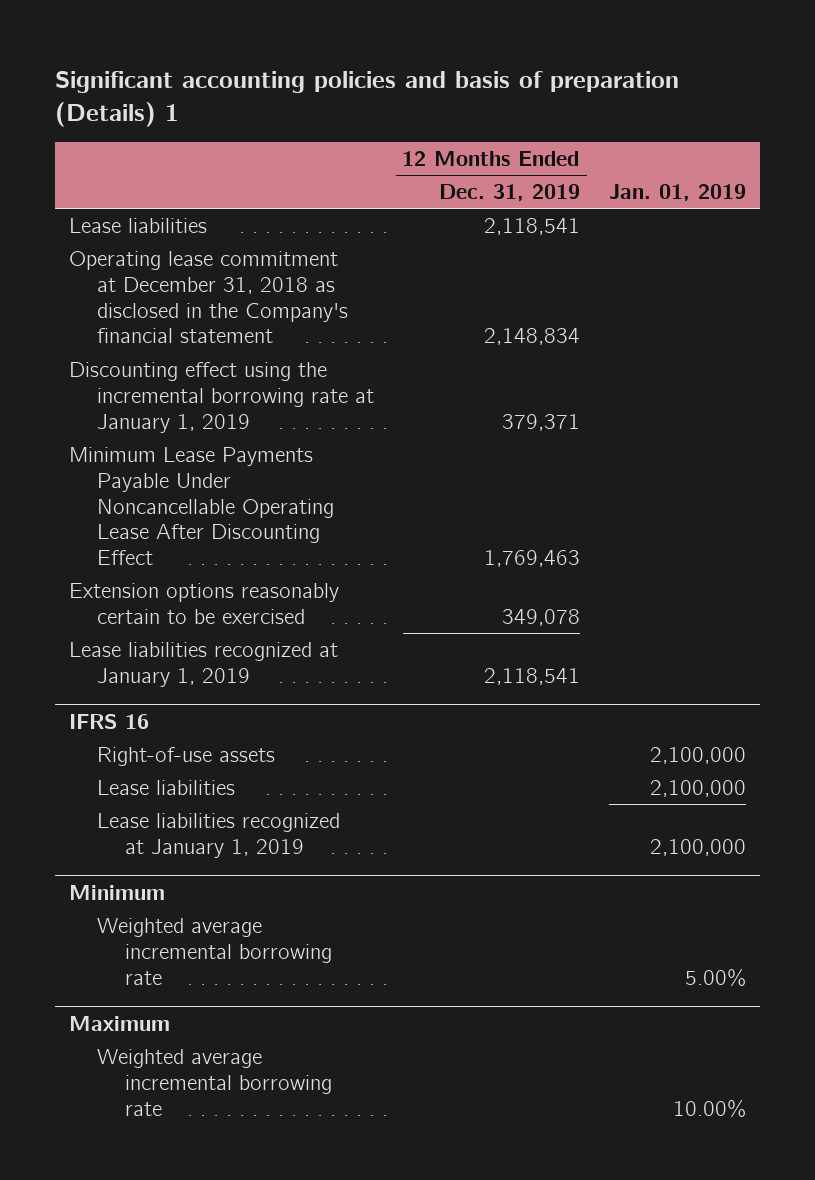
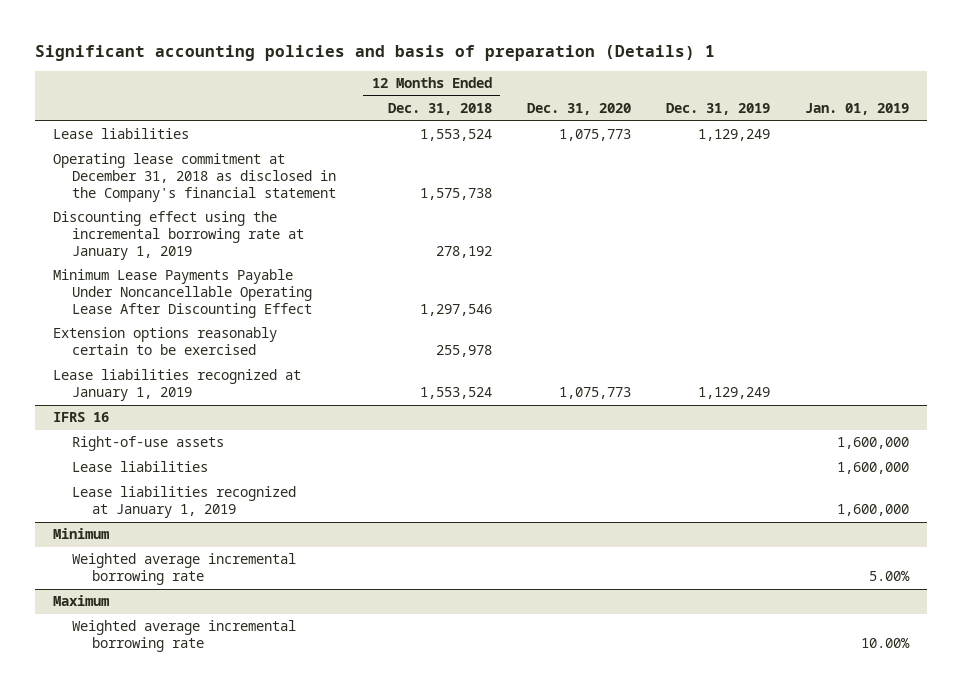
- | 12 Months Ended Dec. 31, 2019 | Jan. 01, 2019
+ | 12 Months Ended Dec. 31, 2018 | Dec. 31, 2020 | Dec. 31, 2019 | Jan. 01, 2019
@ IFRS 16
- Right-of-use assets | | 2,100,000
- Lease liabilities | | 2,100,000
- Lease liabilities recognized at January 1, 2019 | | 2,100,000
+ Right-of-use assets | | | | 1,600,000
+ Lease liabilities | | | | 1,600,000
+ Lease liabilities recognized at January 1, 2019 | | | | 1,600,000

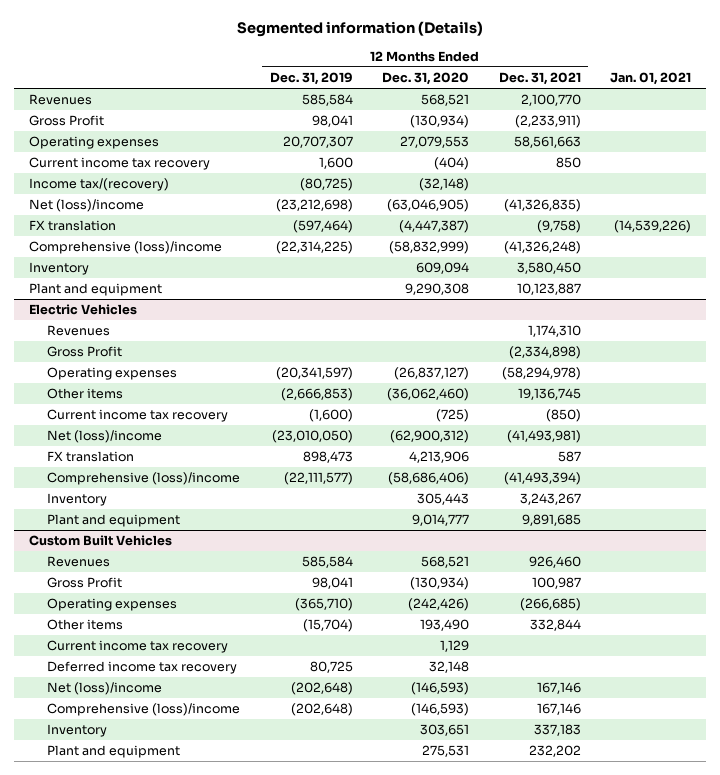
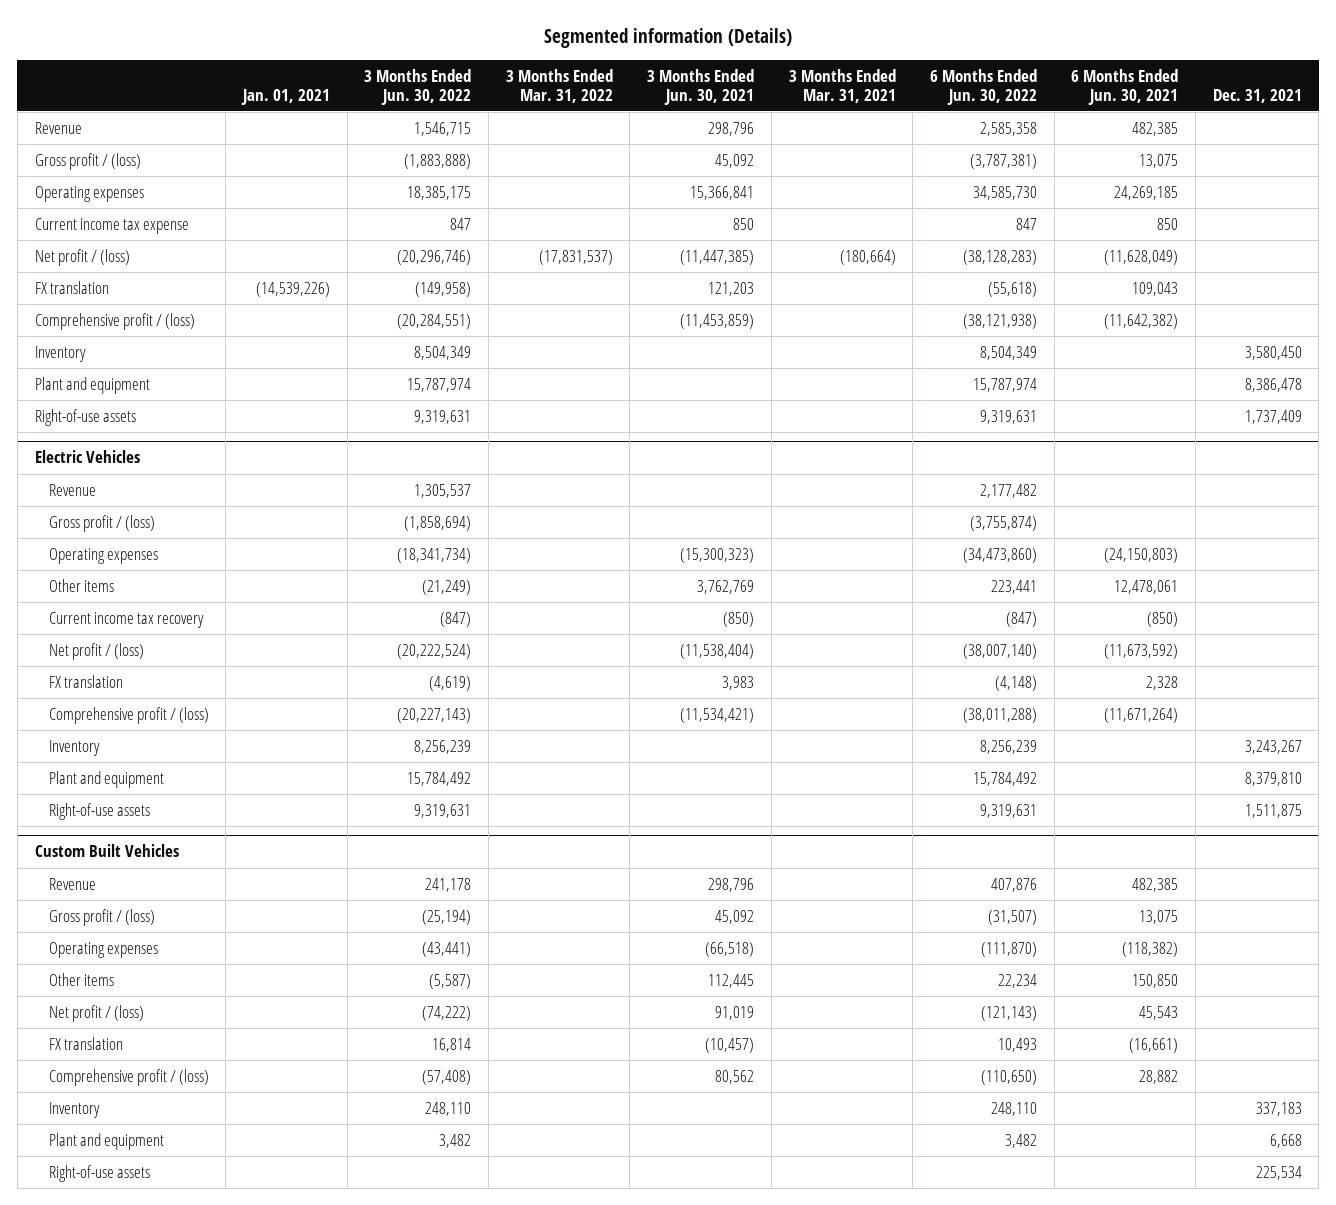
- | 12 Months Ended Dec. 31, 2019 | 12 Months Ended Dec. 31, 2020 | 12 Months Ended Dec. 31, 2021 | Jan. 01, 2021
+ | Jan. 01, 2021 | 3 Months Ended Jun. 30, 2022 | 3 Months Ended Mar. 31, 2022 | 3 Months Ended Jun. 30, 2021 | 3 Months Ended Mar. 31, 2021 | 6 Months Ended Jun. 30, 2022 | 6 Months Ended Jun. 30, 2021 | Dec. 31, 2021
- Revenues | 585,584 | 568,521 | 2,100,770 |
- Gross Profit | 98,041 | (130,934) | (2,233,911) |
+ Revenue | | 1,546,715 | | 298,796 | | 2,585,358 | 482,385 |
+ Gross profit / (loss) | | (1,883,888) | | 45,092 | | (3,787,381) | 13,075 |
- Current income tax recovery | 1,600 | (404) | 850 |
- Income tax/(recovery) | (80,725) | (32,148) | |
- Net (loss)/income | (23,212,698) | (63,046,905) | (41,326,835) |
+ Current income tax expense | | 847 | | 850 | | 847 | 850 |
+ Net profit / (loss) | | (20,296,746) | (17,831,537) | (11,447,385) | (180,664) | (38,128,283) | (11,628,049) |
- Comprehensive (loss)/income | (22,314,225) | (58,832,999) | (41,326,248) |
+ Comprehensive profit / (loss) | | (20,284,551) | | (11,453,859) | | (38,121,938) | (11,642,382) |
+ Right-of-use assets | | 9,319,631 | | | | 9,319,631 | | 1,737,409
@ Electric Vehicles
- Revenues | | | 1,174,310 |
- Gross Profit | | | (2,334,898) |
+ Revenue | | 1,305,537 | | | | 2,177,482 | |
+ Gross profit / (loss) | | (1,858,694) | | | | (3,755,874) | |
- Net (loss)/income | (23,010,050) | (62,900,312) | (41,493,981) |
+ Net profit / (loss) | | (20,222,524) | | (11,538,404) | | (38,007,140) | (11,673,592) |
- Comprehensive (loss)/income | (22,111,577) | (58,686,406) | (41,493,394) |
+ Comprehensive profit / (loss) | | (20,227,143) | | (11,534,421) | | (38,011,288) | (11,671,264) |
+ Right-of-use assets | | 9,319,631 | | | | 9,319,631 | | 1,511,875
@ Custom Built Vehicles
- Revenues | 585,584 | 568,521 | 926,460 |
- Gross Profit | 98,041 | (130,934) | 100,987 |
+ Revenue | | 241,178 | | 298,796 | | 407,876 | 482,385 |
+ Gross profit / (loss) | | (25,194) | | 45,092 | | (31,507) | 13,075 |
- Current income tax recovery | | 1,129 | |
- Deferred income tax recovery | 80,725 | 32,148 | |
- Net (loss)/income | (202,648) | (146,593) | 167,146 |
- Comprehensive (loss)/income | (202,648) | (146,593) | 167,146 |
+ Net profit / (loss) | | (74,222) | | 91,019 | | (121,143) | 45,543 |
+ FX translation | | 16,814 | | (10,457) | | 10,493 | (16,661) |
+ Comprehensive profit / (loss) | | (57,408) | | 80,562 | | (110,650) | 28,882 |
+ Right-of-use assets | | | | | | | | 225,534

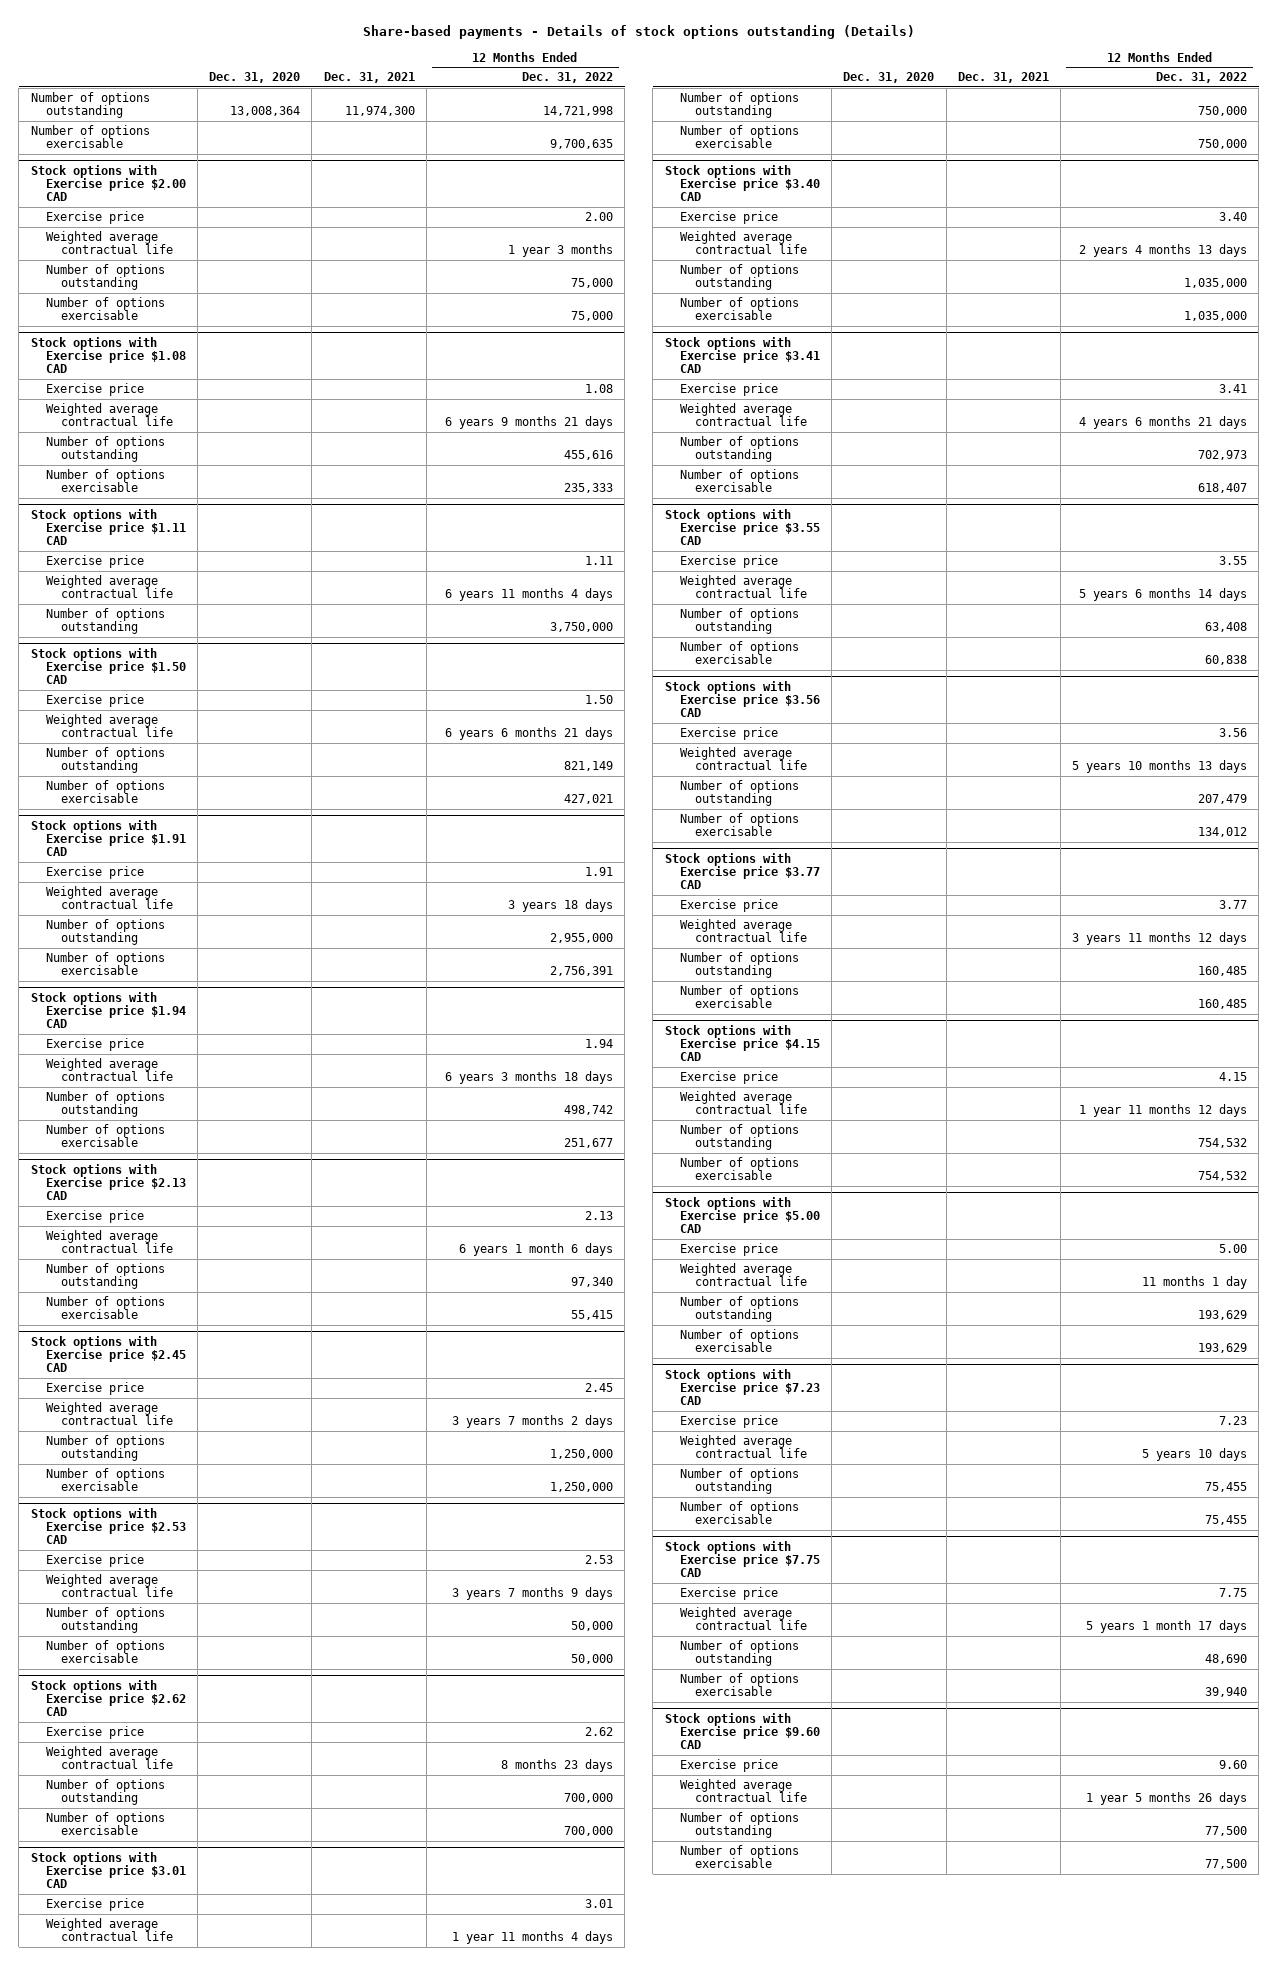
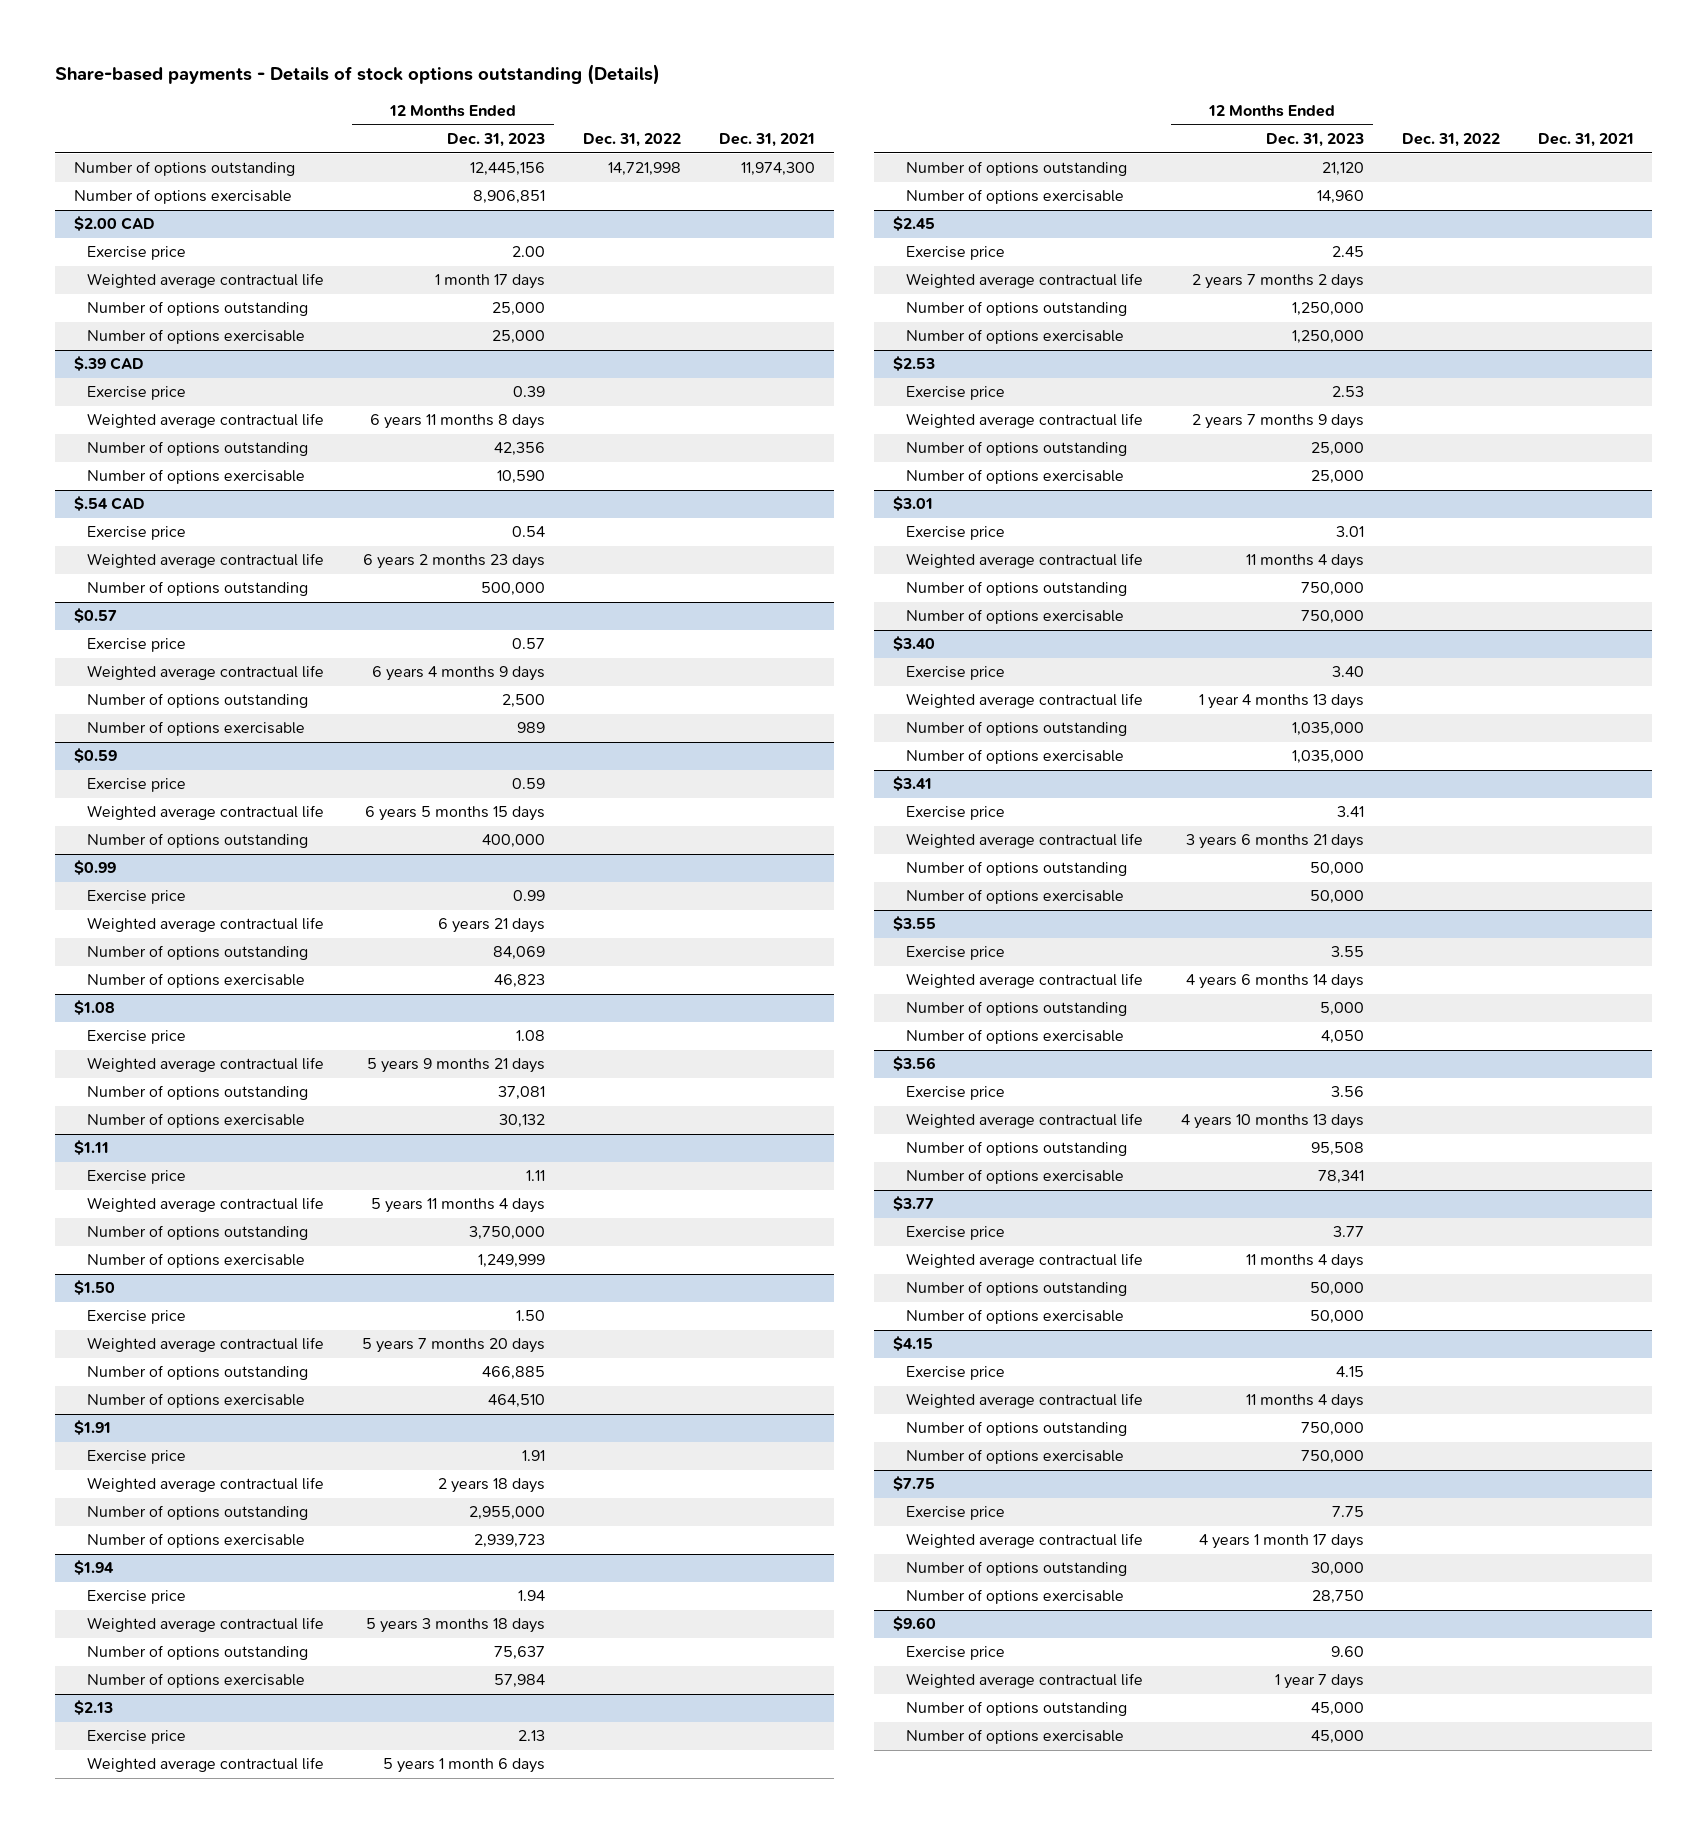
- | Dec. 31, 2020 | Dec. 31, 2021 | 12 Months Ended Dec. 31, 2022
+ | 12 Months Ended Dec. 31, 2023 | Dec. 31, 2022 | Dec. 31, 2021
- Stock options with Exercise price $2.00 CAD
+ $2.00 CAD
- Stock options with Exercise price $1.08 CAD
+ $.39 CAD
+ Exercise price | 0.39 | |
+ Weighted average contractual life | 6 years 11 months 8 days | |
+ Number of options outstanding | 42,356 | |
+ Number of options exercisable | 10,590 | |
+ $.54 CAD
+ Exercise price | 0.54 | |
+ Weighted average contractual life | 6 years 2 months 23 days | |
+ Number of options outstanding | 500,000 | |
+ $0.57
+ Exercise price | 0.57 | |
+ Weighted average contractual life | 6 years 4 months 9 days | |
+ Number of options outstanding | 2,500 | |
+ Number of options exercisable | 989 | |
+ $0.59
+ Exercise price | 0.59 | |
+ Weighted average contractual life | 6 years 5 months 15 days | |
+ Number of options outstanding | 400,000 | |
+ $0.99
+ Exercise price | 0.99 | |
+ Weighted average contractual life | 6 years 21 days | |
+ Number of options outstanding | 84,069 | |
+ Number of options exercisable | 46,823 | |
+ $1.08
- Stock options with Exercise price $1.11 CAD
+ $1.11
- Stock options with Exercise price $1.50 CAD
+ Number of options exercisable | 1,249,999 | |
+ $1.50
- Stock options with Exercise price $1.91 CAD
+ $1.91
- Stock options with Exercise price $1.94 CAD
+ $1.94
- Stock options with Exercise price $2.13 CAD
+ $2.13
- Stock options with Exercise price $2.45 CAD
+ $2.45
- Stock options with Exercise price $2.53 CAD
+ $2.53
- Stock options with Exercise price $2.62 CAD
- Exercise price | | | 2.62
- Weighted average contractual life | | | 8 months 23 days
- Number of options outstanding | | | 700,000
- Number of options exercisable | | | 700,000
- Stock options with Exercise price $3.01 CAD
+ $3.01
- Stock options with Exercise price $3.40 CAD
+ $3.40
- Stock options with Exercise price $3.41 CAD
+ $3.41
- Stock options with Exercise price $3.55 CAD
+ $3.55
- Stock options with Exercise price $3.56 CAD
+ $3.56
- Stock options with Exercise price $3.77 CAD
+ $3.77
- Stock options with Exercise price $4.15 CAD
+ $4.15
- Stock options with Exercise price $5.00 CAD
- Exercise price | | | 5.00
- Weighted average contractual life | | | 11 months 1 day
- Number of options outstanding | | | 193,629
- Number of options exercisable | | | 193,629
- Stock options with Exercise price $7.23 CAD
- Exercise price | | | 7.23
- Weighted average contractual life | | | 5 years 10 days
- Number of options outstanding | | | 75,455
- Number of options exercisable | | | 75,455
- Stock options with Exercise price $7.75 CAD
+ $7.75
- Stock options with Exercise price $9.60 CAD
+ $9.60

